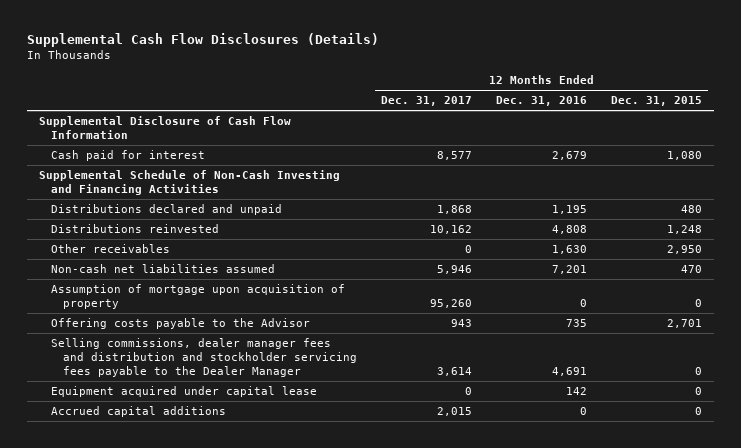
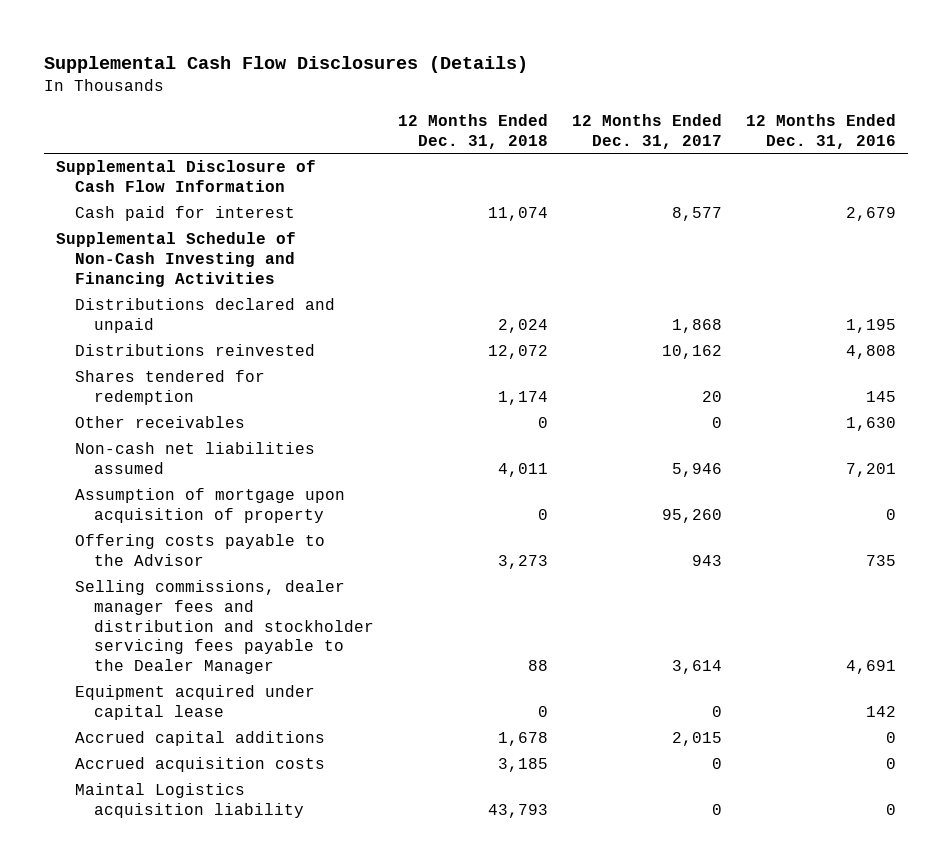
- | 12 Months Ended Dec. 31, 2017 | 12 Months Ended Dec. 31, 2016 | 12 Months Ended Dec. 31, 2015
+ | 12 Months Ended Dec. 31, 2018 | 12 Months Ended Dec. 31, 2017 | 12 Months Ended Dec. 31, 2016
+ Shares tendered for redemption | 1,174 | 20 | 145
+ Accrued acquisition costs | 3,185 | 0 | 0
+ Maintal Logistics acquisition liability | 43,793 | 0 | 0

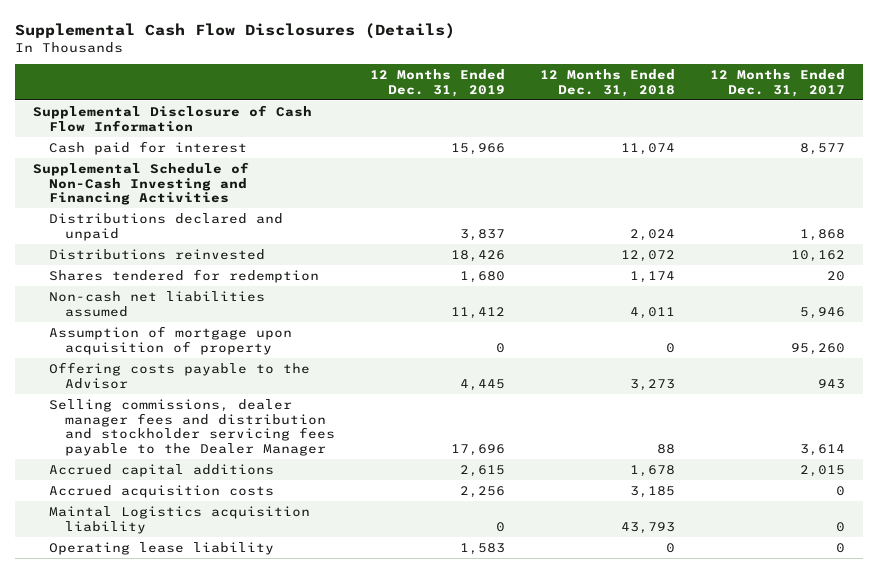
- | 12 Months Ended Dec. 31, 2018 | 12 Months Ended Dec. 31, 2017 | 12 Months Ended Dec. 31, 2016
+ | 12 Months Ended Dec. 31, 2019 | 12 Months Ended Dec. 31, 2018 | 12 Months Ended Dec. 31, 2017
- Other receivables | 0 | 0 | 1,630
- Equipment acquired under capital lease | 0 | 0 | 142
+ Operating lease liability | 1,583 | 0 | 0

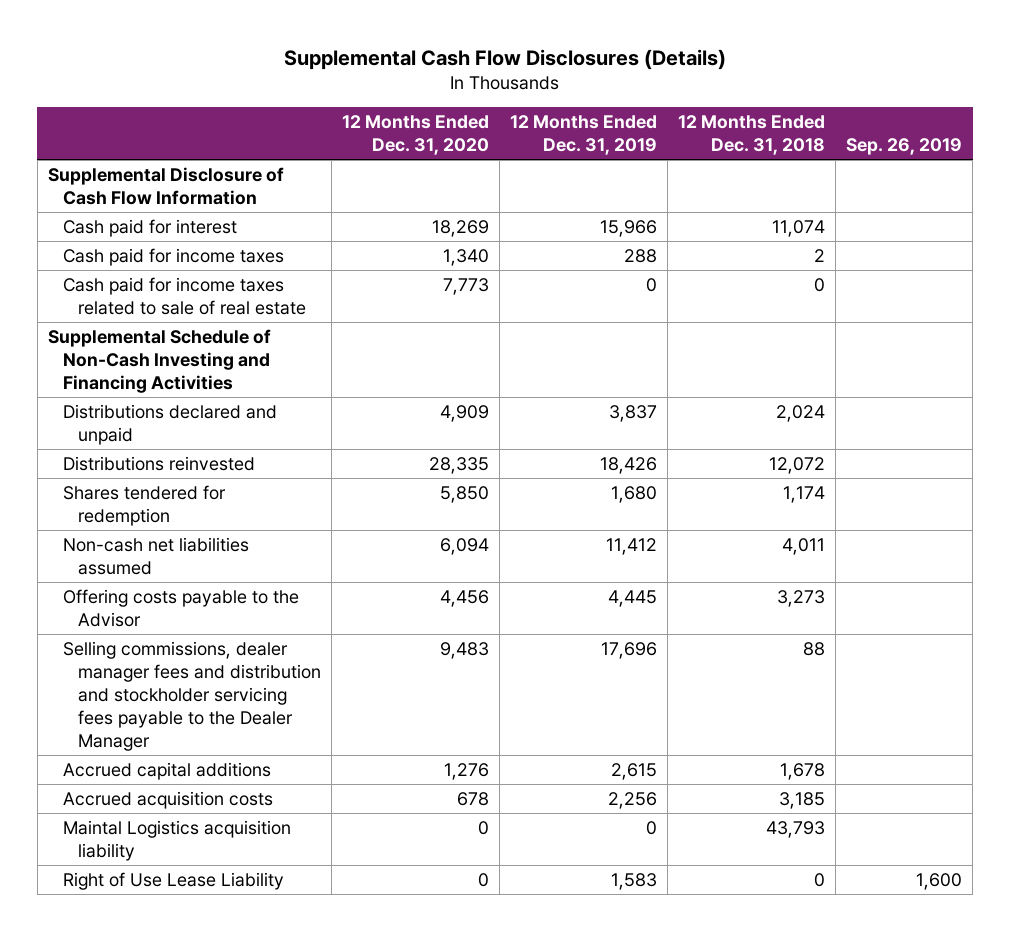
- | 12 Months Ended Dec. 31, 2019 | 12 Months Ended Dec. 31, 2018 | 12 Months Ended Dec. 31, 2017
+ | 12 Months Ended Dec. 31, 2020 | 12 Months Ended Dec. 31, 2019 | 12 Months Ended Dec. 31, 2018 | Sep. 26, 2019
+ Cash paid for income taxes | 1,340 | 288 | 2 |
+ Cash paid for income taxes related to sale of real estate | 7,773 | 0 | 0 |
- Assumption of mortgage upon acquisition of property | 0 | 0 | 95,260
- Operating lease liability | 1,583 | 0 | 0
+ Right of Use Lease Liability | 0 | 1,583 | 0 | 1,600

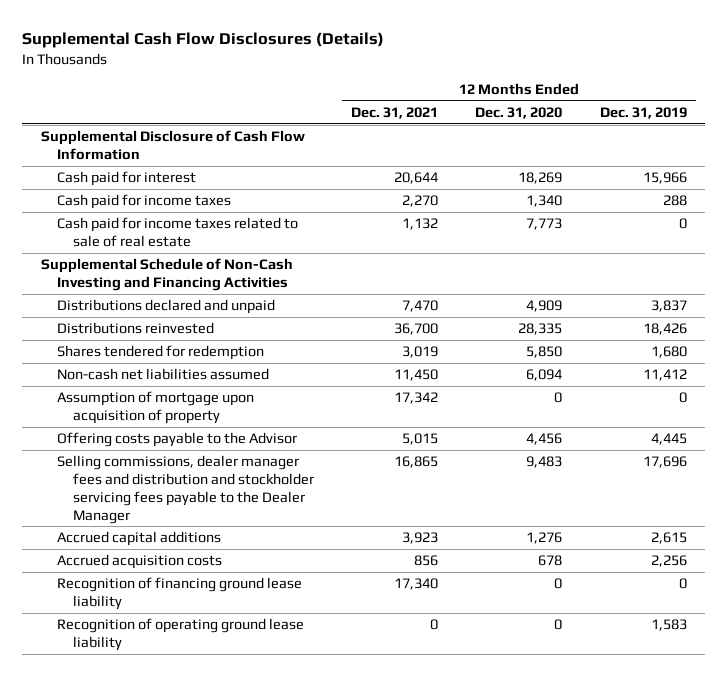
- | 12 Months Ended Dec. 31, 2020 | 12 Months Ended Dec. 31, 2019 | 12 Months Ended Dec. 31, 2018 | Sep. 26, 2019
+ | 12 Months Ended Dec. 31, 2021 | 12 Months Ended Dec. 31, 2020 | 12 Months Ended Dec. 31, 2019
+ Assumption of mortgage upon acquisition of property | 17,342 | 0 | 0
- Maintal Logistics acquisition liability | 0 | 0 | 43,793 |
- Right of Use Lease Liability | 0 | 1,583 | 0 | 1,600
+ Recognition of financing ground lease liability | 17,340 | 0 | 0
+ Recognition of operating ground lease liability | 0 | 0 | 1,583

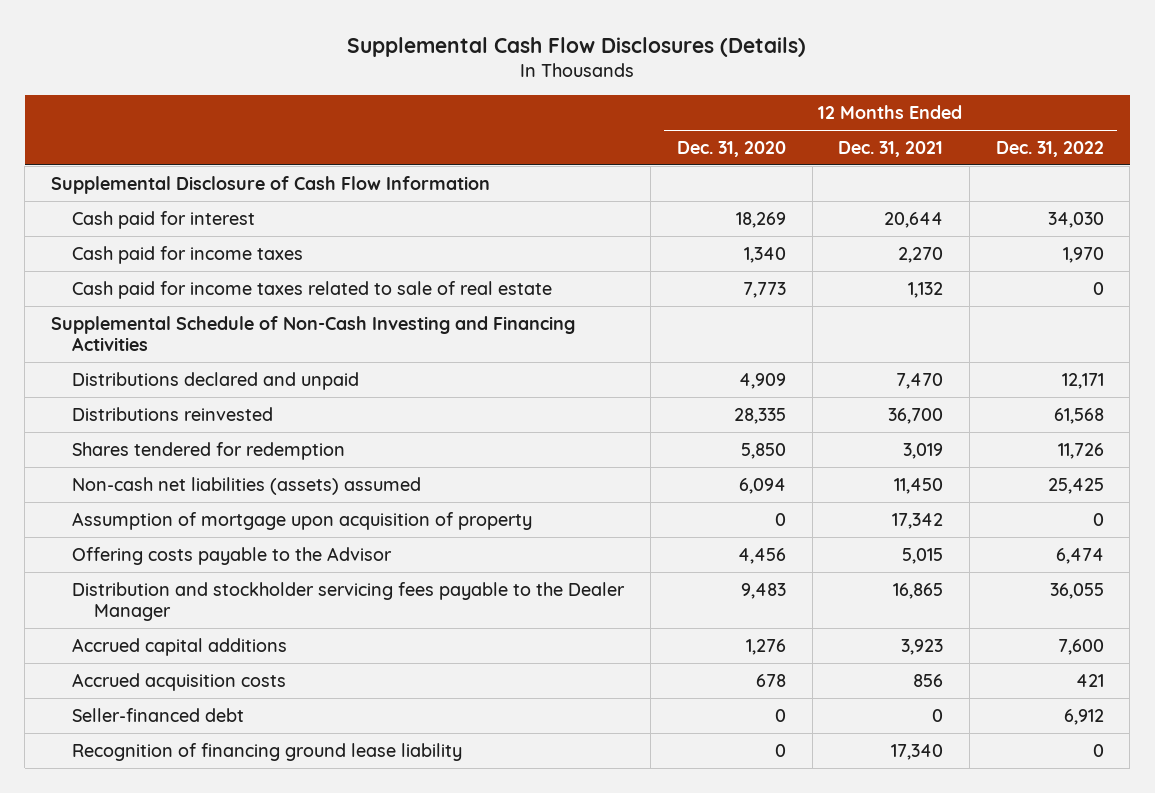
- | 12 Months Ended Dec. 31, 2021 | 12 Months Ended Dec. 31, 2020 | 12 Months Ended Dec. 31, 2019
+ | 12 Months Ended Dec. 31, 2020 | 12 Months Ended Dec. 31, 2021 | 12 Months Ended Dec. 31, 2022
- Non-cash net liabilities assumed | 11,450 | 6,094 | 11,412
+ Non-cash net liabilities (assets) assumed | 6,094 | 11,450 | 25,425
- Selling commissions, dealer manager fees and distribution and stockholder servicing fees payable to the Dealer Manager | 16,865 | 9,483 | 17,696
+ Distribution and stockholder servicing fees payable to the Dealer Manager | 9,483 | 16,865 | 36,055
+ Seller-financed debt | 0 | 0 | 6,912
- Recognition of operating ground lease liability | 0 | 0 | 1,583

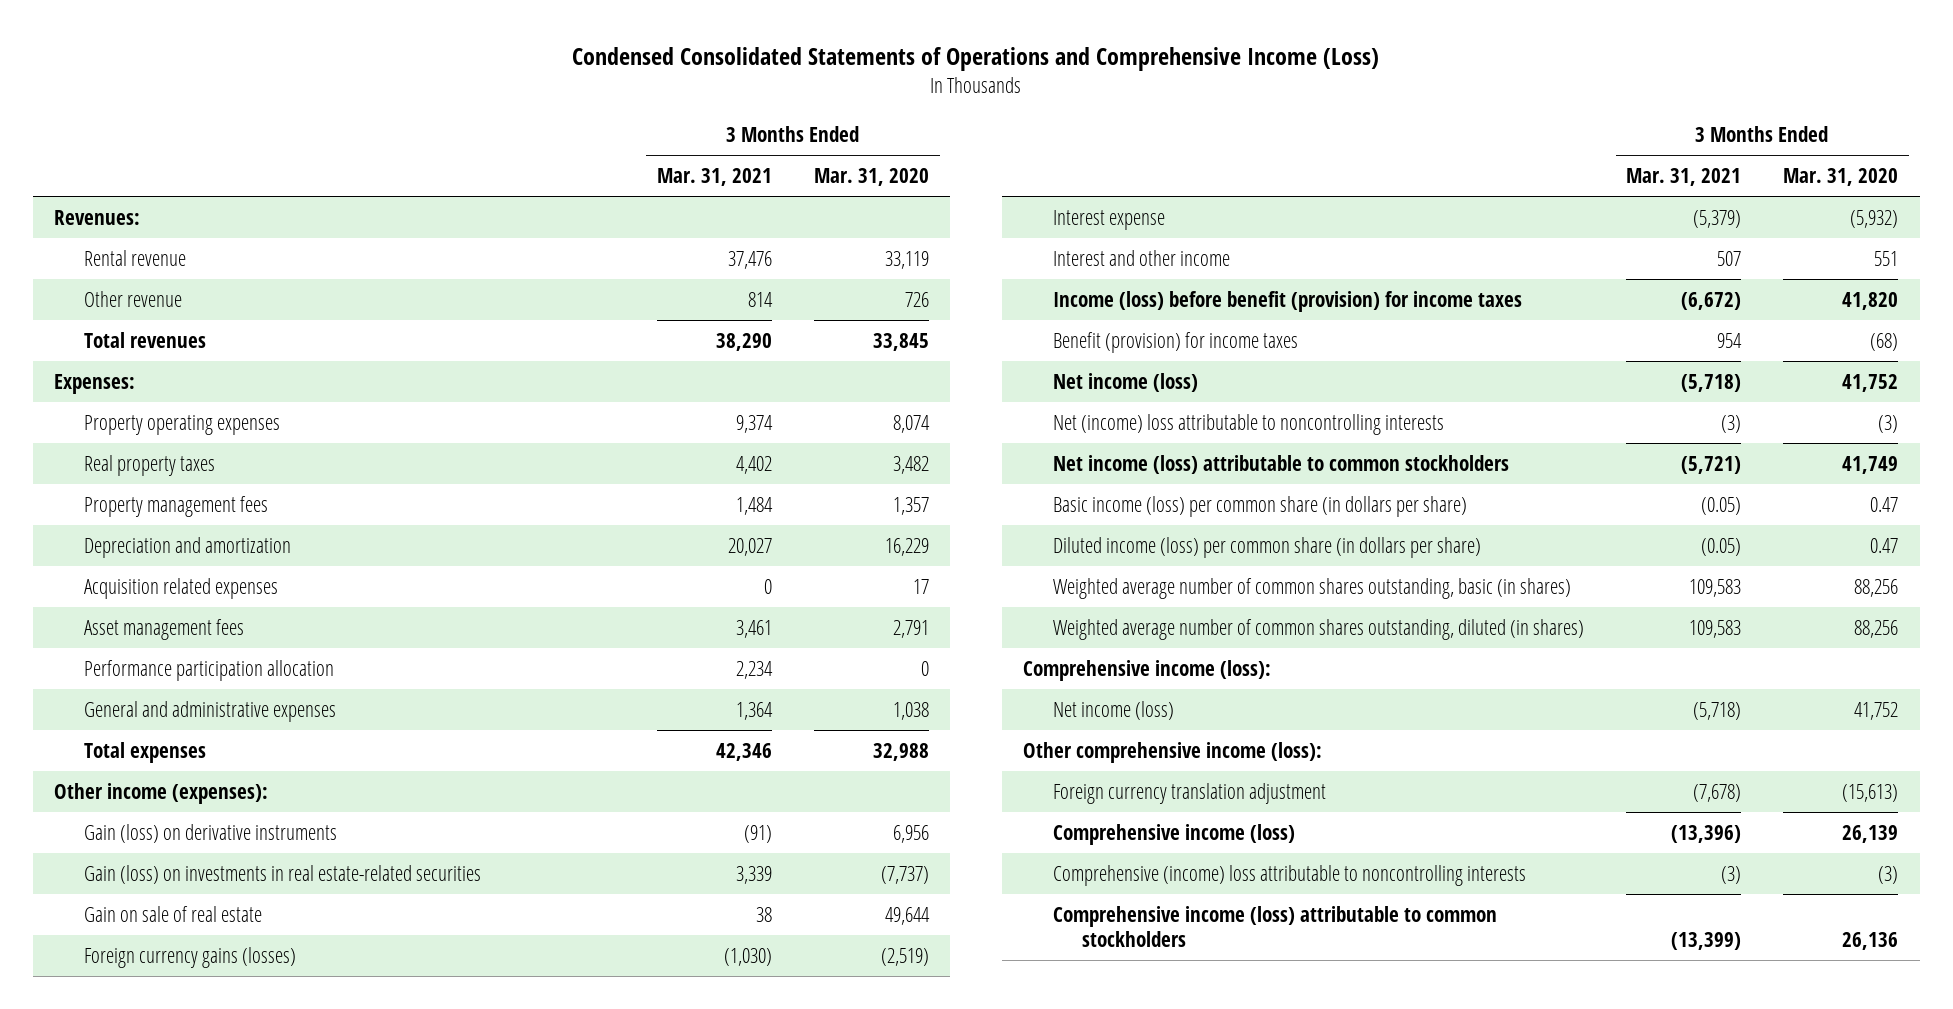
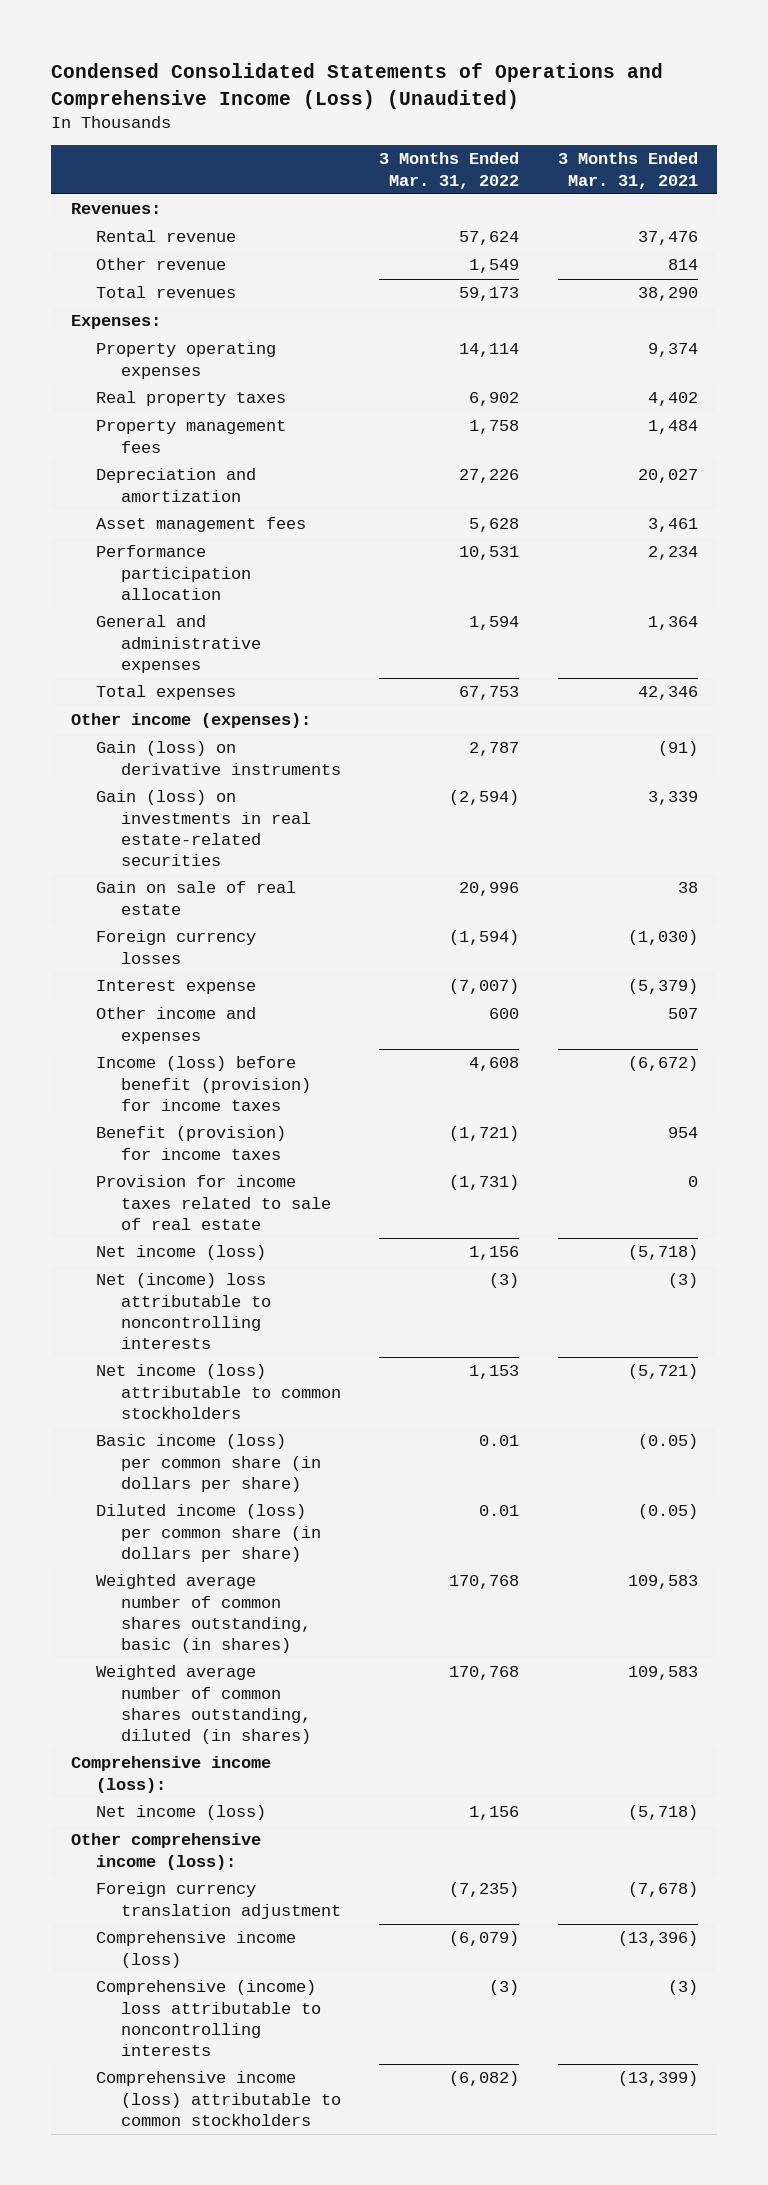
- Condensed Consolidated Statements of Operations and Comprehensive Income (Loss)
+ Condensed Consolidated Statements of Operations and Comprehensive Income (Loss) (Unaudited)
- | 3 Months Ended Mar. 31, 2021 | 3 Months Ended Mar. 31, 2020
+ | 3 Months Ended Mar. 31, 2022 | 3 Months Ended Mar. 31, 2021
- Acquisition related expenses | 0 | 17
- Foreign currency gains (losses) | (1,030) | (2,519)
+ Foreign currency losses | (1,594) | (1,030)
- Interest and other income | 507 | 551
+ Other income and expenses | 600 | 507
+ Provision for income taxes related to sale of real estate | (1,731) | 0

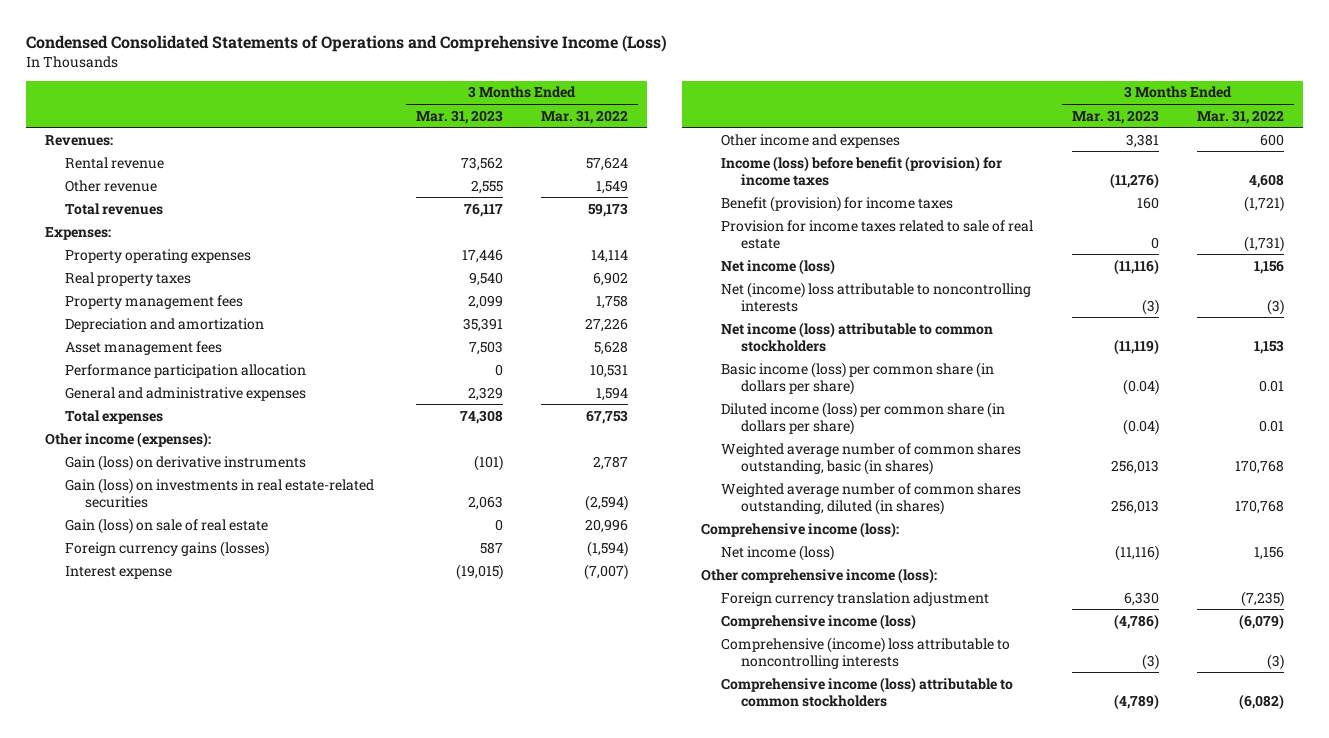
- Condensed Consolidated Statements of Operations and Comprehensive Income (Loss) (Unaudited)
+ Condensed Consolidated Statements of Operations and Comprehensive Income (Loss)
- | 3 Months Ended Mar. 31, 2022 | 3 Months Ended Mar. 31, 2021
+ | 3 Months Ended Mar. 31, 2023 | 3 Months Ended Mar. 31, 2022
- Gain on sale of real estate | 20,996 | 38
- Foreign currency losses | (1,594) | (1,030)
+ Gain (loss) on sale of real estate | 0 | 20,996
+ Foreign currency gains (losses) | 587 | (1,594)

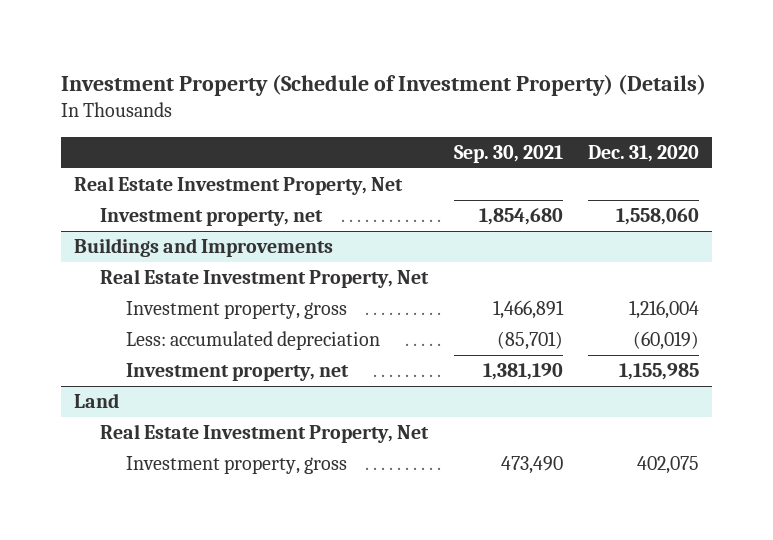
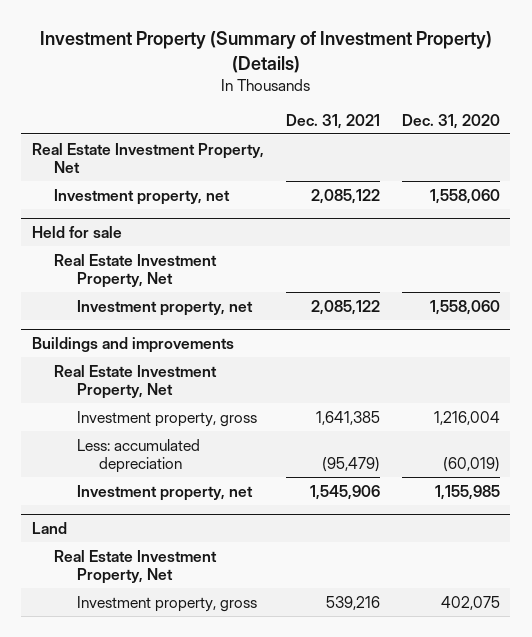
- Investment Property (Schedule of Investment Property) (Details)
+ Investment Property (Summary of Investment Property) (Details)
- | Sep. 30, 2021 | Dec. 31, 2020
+ | Dec. 31, 2021 | Dec. 31, 2020
- Buildings and Improvements
+ Held for sale
+ Investment property, net | 2,085,122 | 1,558,060
+ Buildings and improvements
+ Real Estate Investment Property, Net

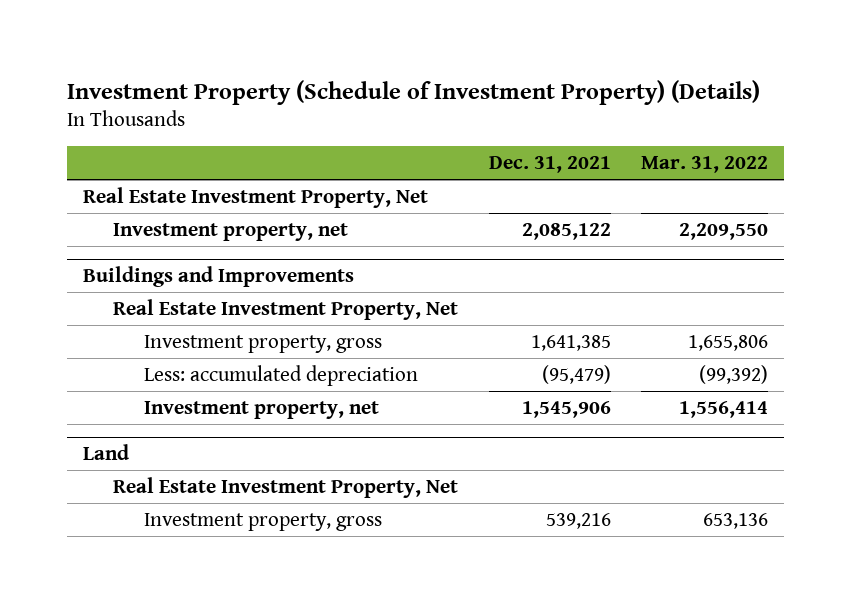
- Investment Property (Summary of Investment Property) (Details)
+ Investment Property (Schedule of Investment Property) (Details)
- | Dec. 31, 2021 | Dec. 31, 2020
+ | Dec. 31, 2021 | Mar. 31, 2022
- Held for sale
- Real Estate Investment Property, Net
- Investment property, net | 2,085,122 | 1,558,060
- Buildings and improvements
+ Buildings and Improvements

